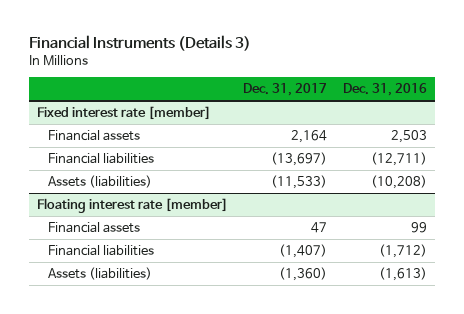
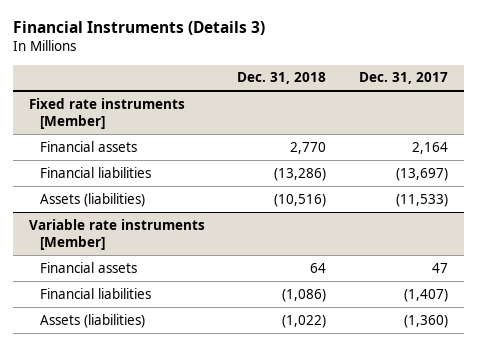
- | Dec. 31, 2017 | Dec. 31, 2016
+ | Dec. 31, 2018 | Dec. 31, 2017
- Fixed interest rate [member]
+ Fixed rate instruments [Member]
- Floating interest rate [member]
+ Variable rate instruments [Member]

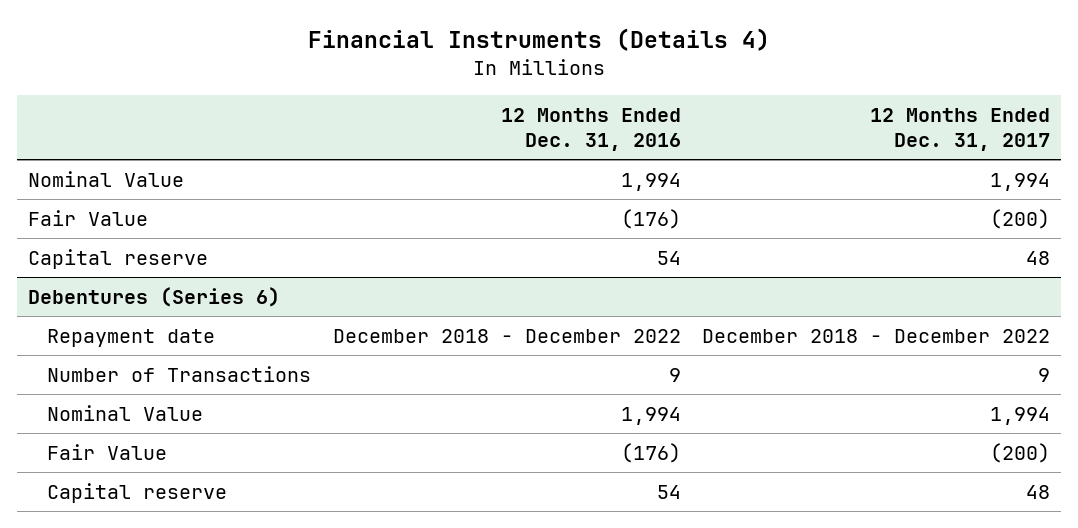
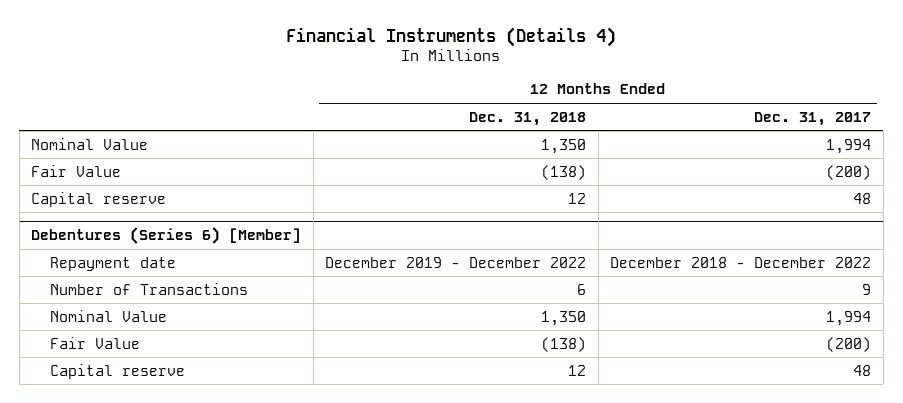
- | 12 Months Ended Dec. 31, 2016 | 12 Months Ended Dec. 31, 2017
+ | 12 Months Ended Dec. 31, 2018 | 12 Months Ended Dec. 31, 2017
- Debentures (Series 6)
+ Debentures (Series 6) [Member]

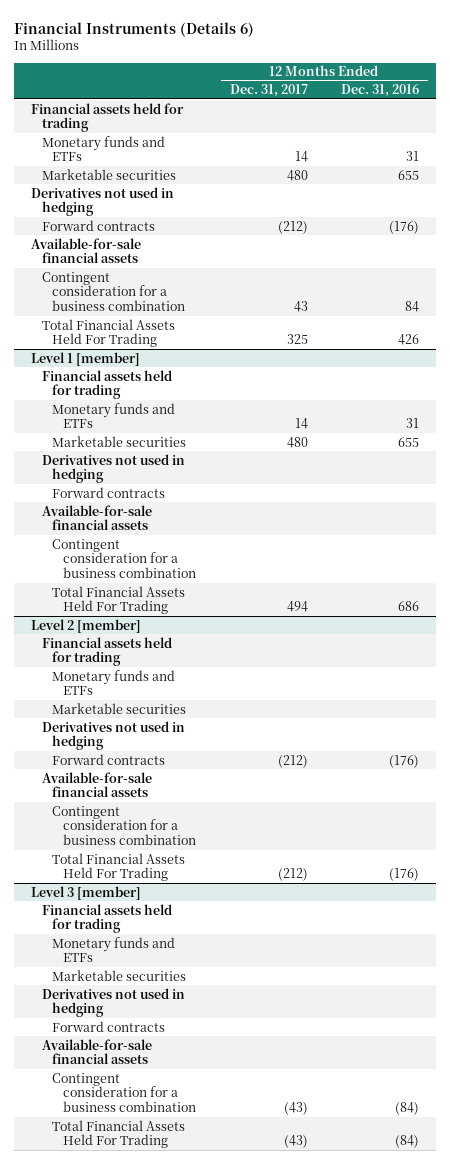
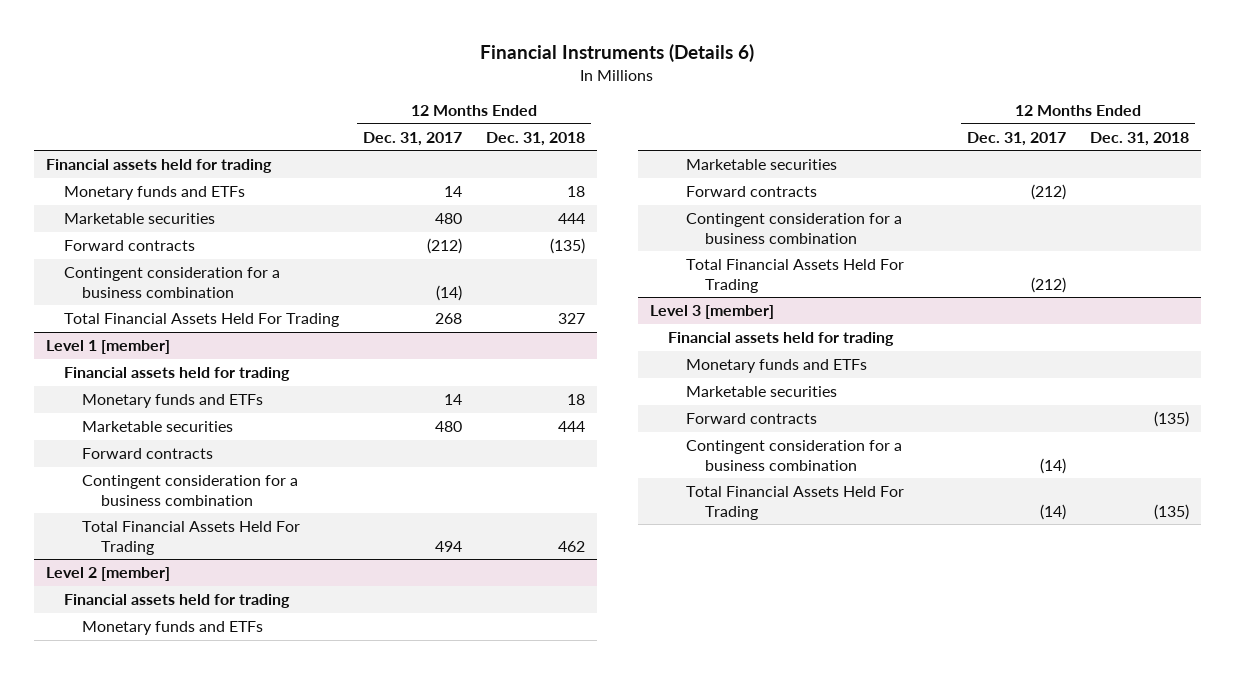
- | 12 Months Ended Dec. 31, 2017 | 12 Months Ended Dec. 31, 2016
+ | 12 Months Ended Dec. 31, 2017 | 12 Months Ended Dec. 31, 2018
- Derivatives not used in hedging
- Available-for-sale financial assets
- Contingent consideration for a business combination | 43 | 84
- Total Financial Assets Held For Trading | 325 | 426
+ Contingent consideration for a business combination | (14) |
+ Total Financial Assets Held For Trading | 268 | 327
@ Level 1 [member]
- Derivatives not used in hedging
- Available-for-sale financial assets
@ Level 2 [member]
- Derivatives not used in hedging
- Available-for-sale financial assets
@ Level 3 [member]
- Derivatives not used in hedging
- Available-for-sale financial assets
- Contingent consideration for a business combination | (43) | (84)
- Total Financial Assets Held For Trading | (43) | (84)
+ Contingent consideration for a business combination | (14) |
+ Total Financial Assets Held For Trading | (14) | (135)

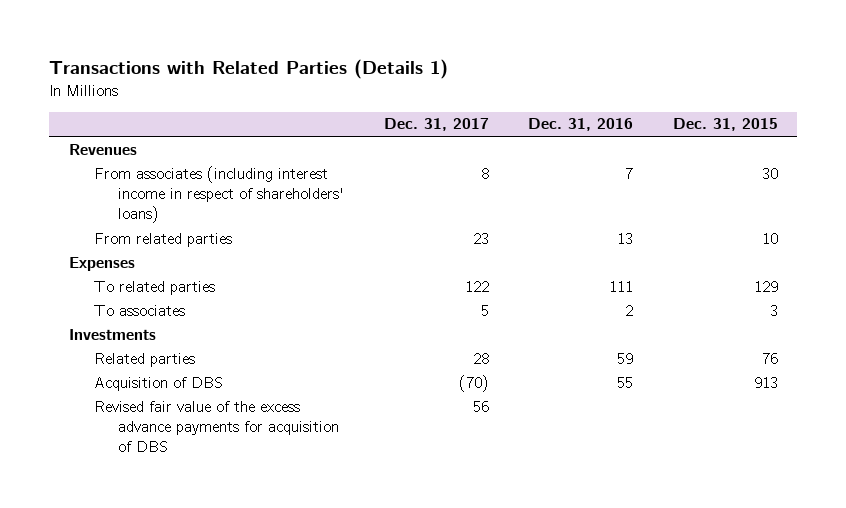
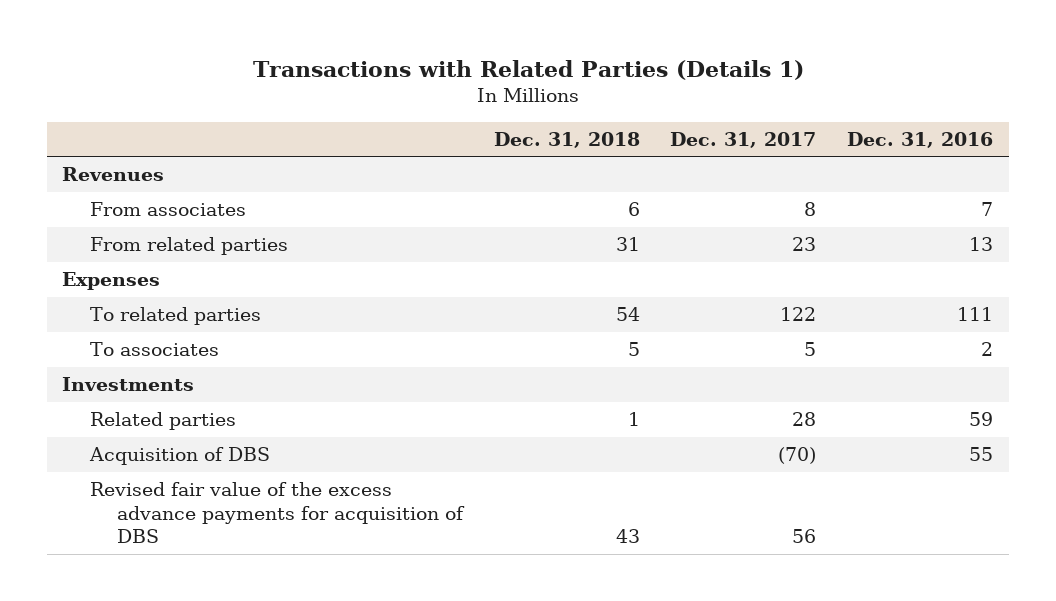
- | Dec. 31, 2017 | Dec. 31, 2016 | Dec. 31, 2015
+ | Dec. 31, 2018 | Dec. 31, 2017 | Dec. 31, 2016
- From associates (including interest income in respect of shareholders' loans) | 8 | 7 | 30
+ From associates | 6 | 8 | 7

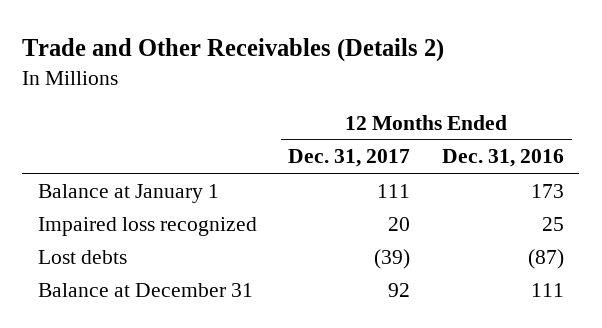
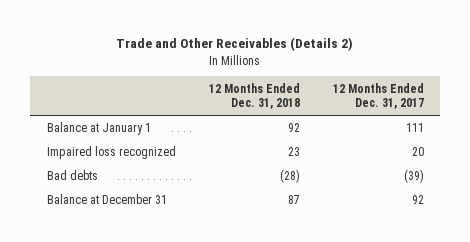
- | 12 Months Ended Dec. 31, 2017 | 12 Months Ended Dec. 31, 2016
+ | 12 Months Ended Dec. 31, 2018 | 12 Months Ended Dec. 31, 2017
- Lost debts | (39) | (87)
+ Bad debts | (28) | (39)

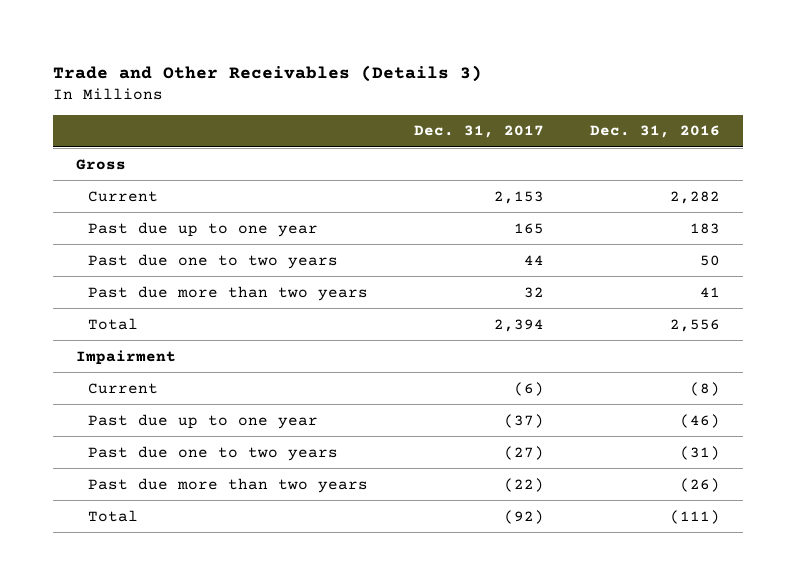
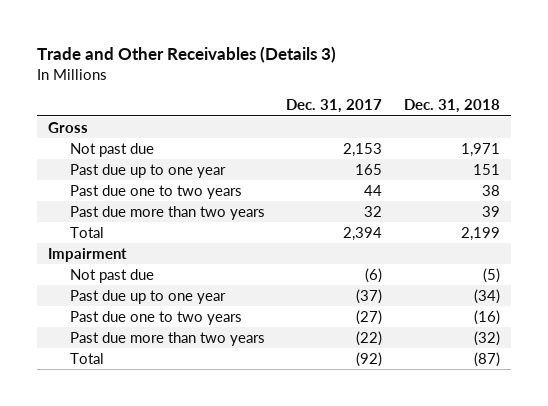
- | Dec. 31, 2017 | Dec. 31, 2016
+ | Dec. 31, 2017 | Dec. 31, 2018
- Current | 2,153 | 2,282
+ Not past due | 2,153 | 1,971
- Current | (6) | (8)
+ Not past due | (6) | (5)

